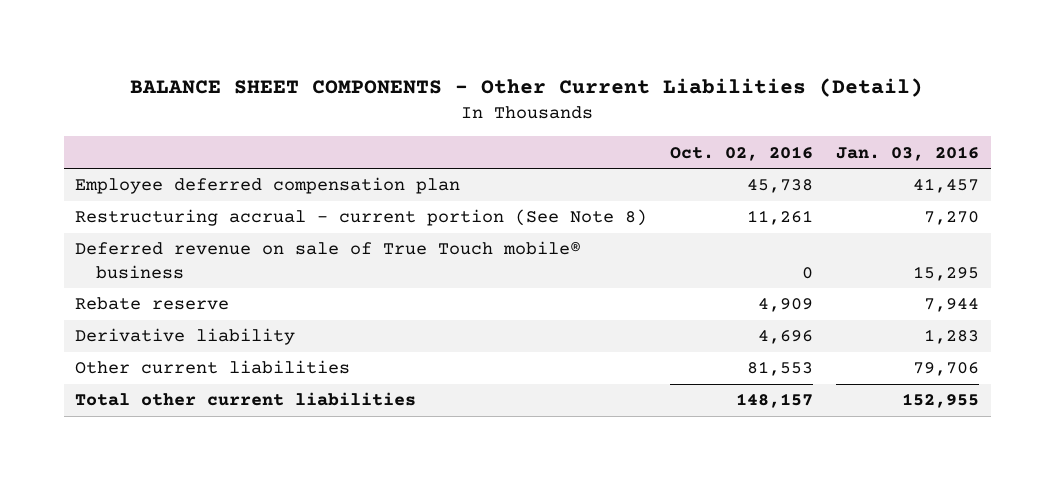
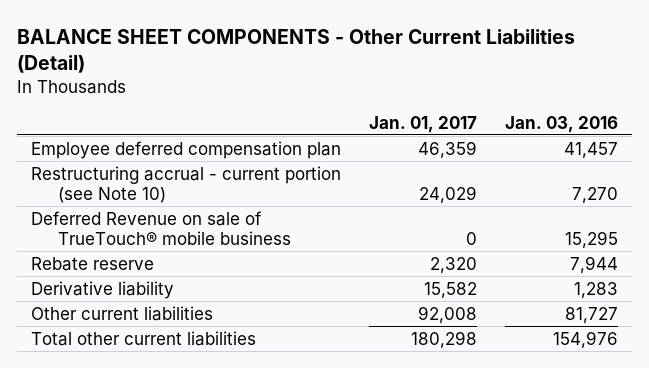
- | Oct. 02, 2016 | Jan. 03, 2016
+ | Jan. 01, 2017 | Jan. 03, 2016
- Restructuring accrual - current portion (See Note 8) | 11,261 | 7,270
- Deferred revenue on sale of True Touch mobile® business | 0 | 15,295
+ Restructuring accrual - current portion (see Note 10) | 24,029 | 7,270
+ Deferred Revenue on sale of TrueTouch® mobile business | 0 | 15,295
- Other current liabilities | 81,553 | 79,706
- Total other current liabilities | 148,157 | 152,955
+ Other current liabilities | 92,008 | 81,727
+ Total other current liabilities | 180,298 | 154,976

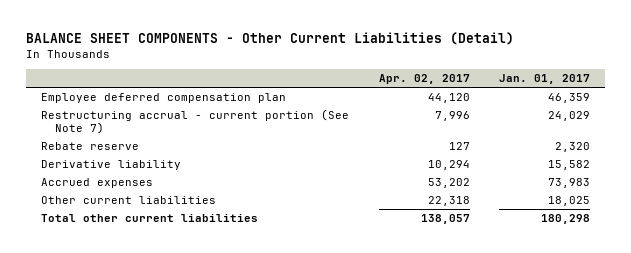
- | Jan. 01, 2017 | Jan. 03, 2016
+ | Apr. 02, 2017 | Jan. 01, 2017
- Restructuring accrual - current portion (see Note 10) | 24,029 | 7,270
- Deferred Revenue on sale of TrueTouch® mobile business | 0 | 15,295
+ Restructuring accrual - current portion (See Note 7) | 7,996 | 24,029
- Other current liabilities | 92,008 | 81,727
+ Accrued expenses | 53,202 | 73,983
+ Other current liabilities | 22,318 | 18,025

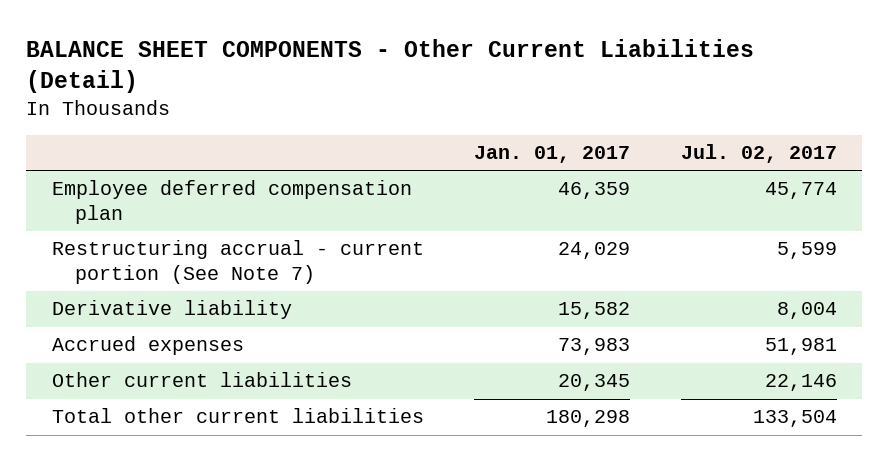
- | Apr. 02, 2017 | Jan. 01, 2017
+ | Jan. 01, 2017 | Jul. 02, 2017
- Rebate reserve | 127 | 2,320
- Other current liabilities | 22,318 | 18,025
+ Other current liabilities | 20,345 | 22,146

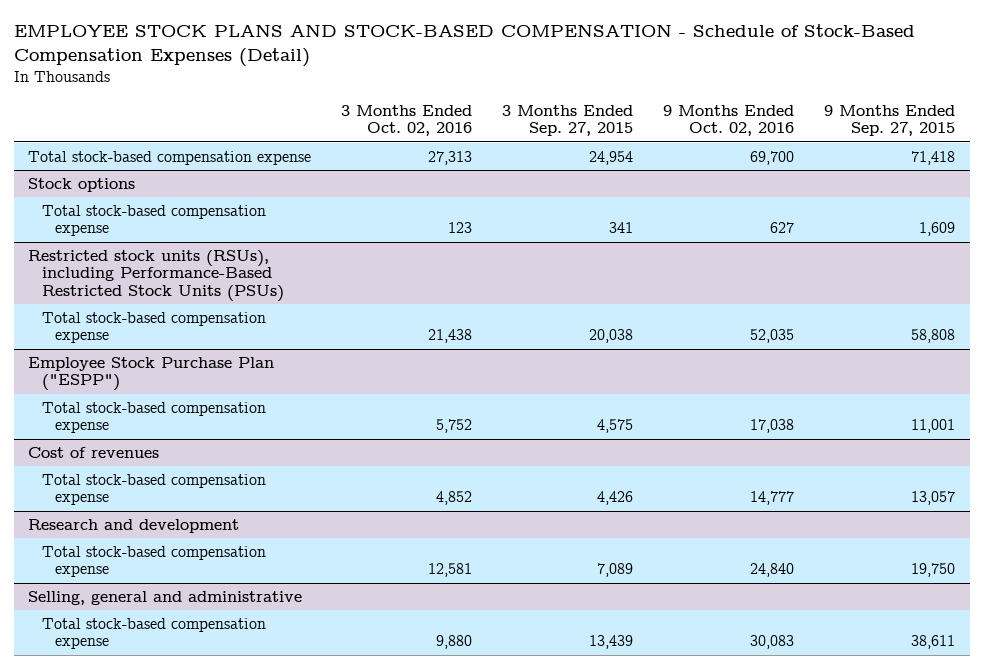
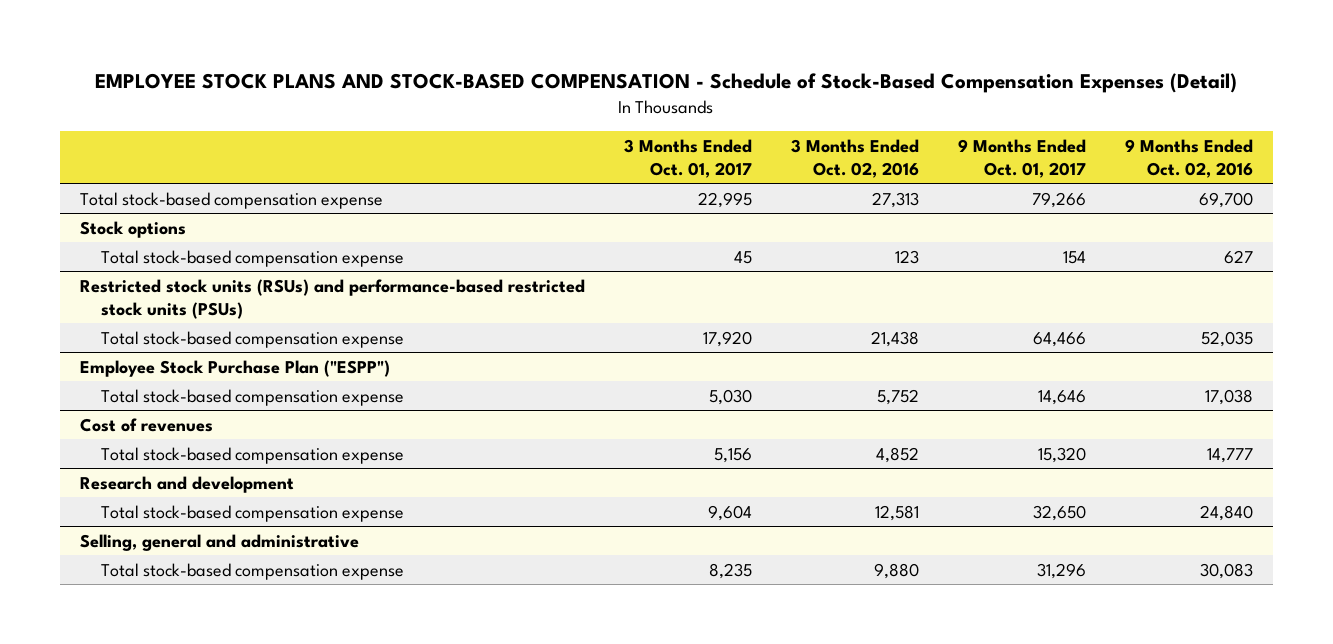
- | 3 Months Ended Oct. 02, 2016 | 3 Months Ended Sep. 27, 2015 | 9 Months Ended Oct. 02, 2016 | 9 Months Ended Sep. 27, 2015
+ | 3 Months Ended Oct. 01, 2017 | 3 Months Ended Oct. 02, 2016 | 9 Months Ended Oct. 01, 2017 | 9 Months Ended Oct. 02, 2016
- Restricted stock units (RSUs), including Performance-Based Restricted Stock Units (PSUs)
+ Restricted stock units (RSUs) and performance-based restricted stock units (PSUs)

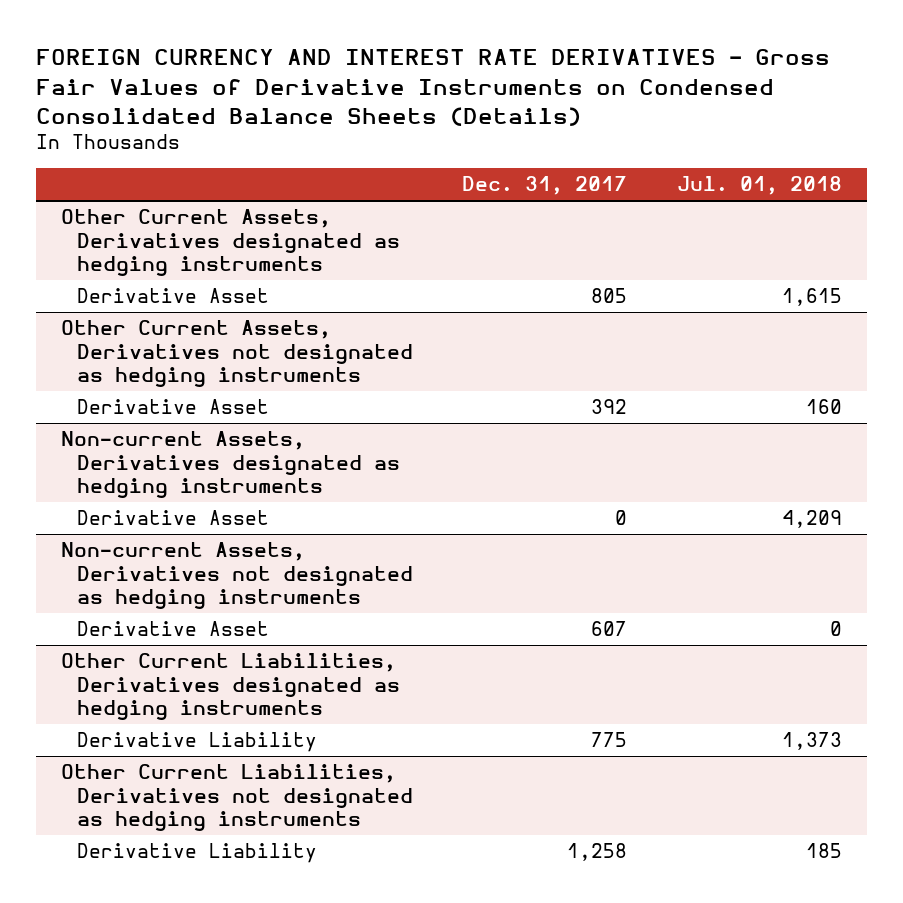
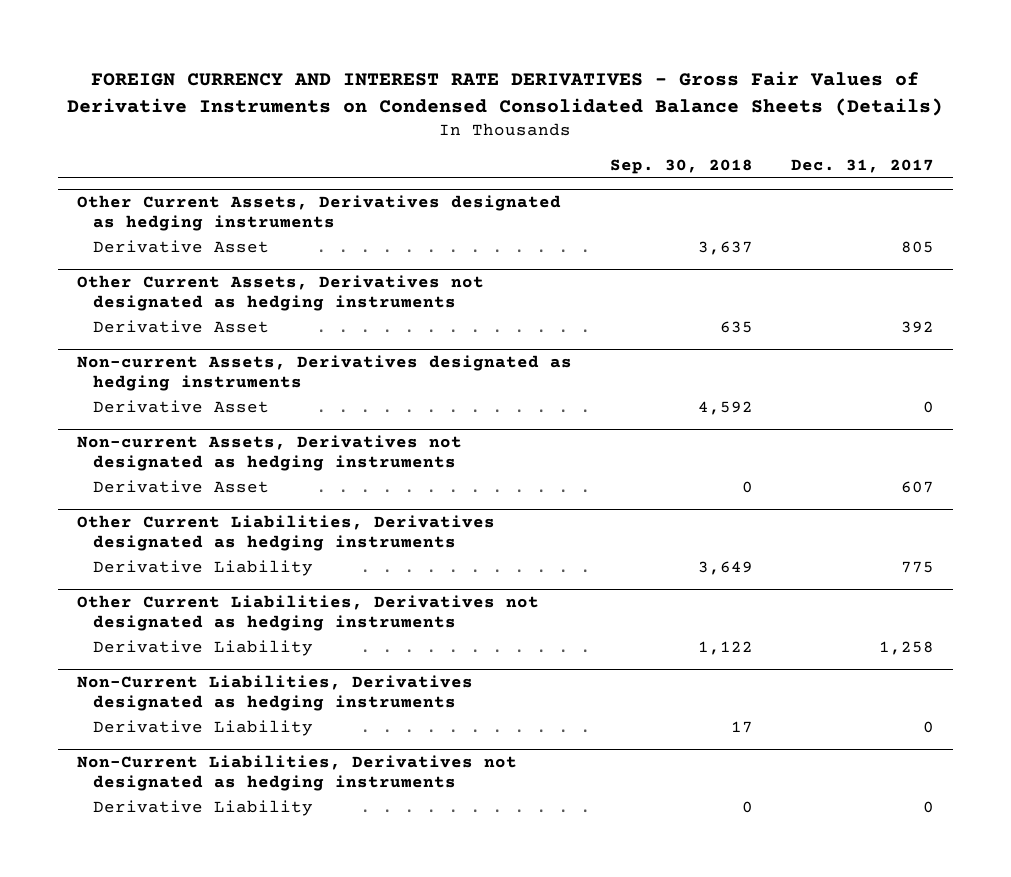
- | Dec. 31, 2017 | Jul. 01, 2018
+ | Sep. 30, 2018 | Dec. 31, 2017
+ Non-Current Liabilities, Derivatives designated as hedging instruments
+ Derivative Liability | 17 | 0
+ Non-Current Liabilities, Derivatives not designated as hedging instruments
+ Derivative Liability | 0 | 0

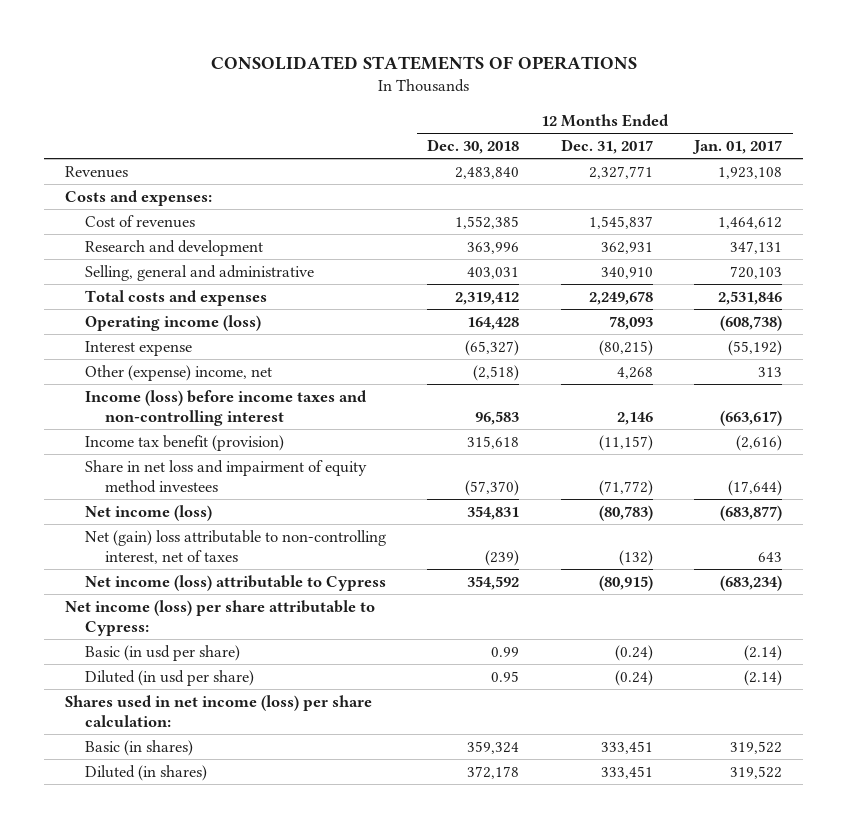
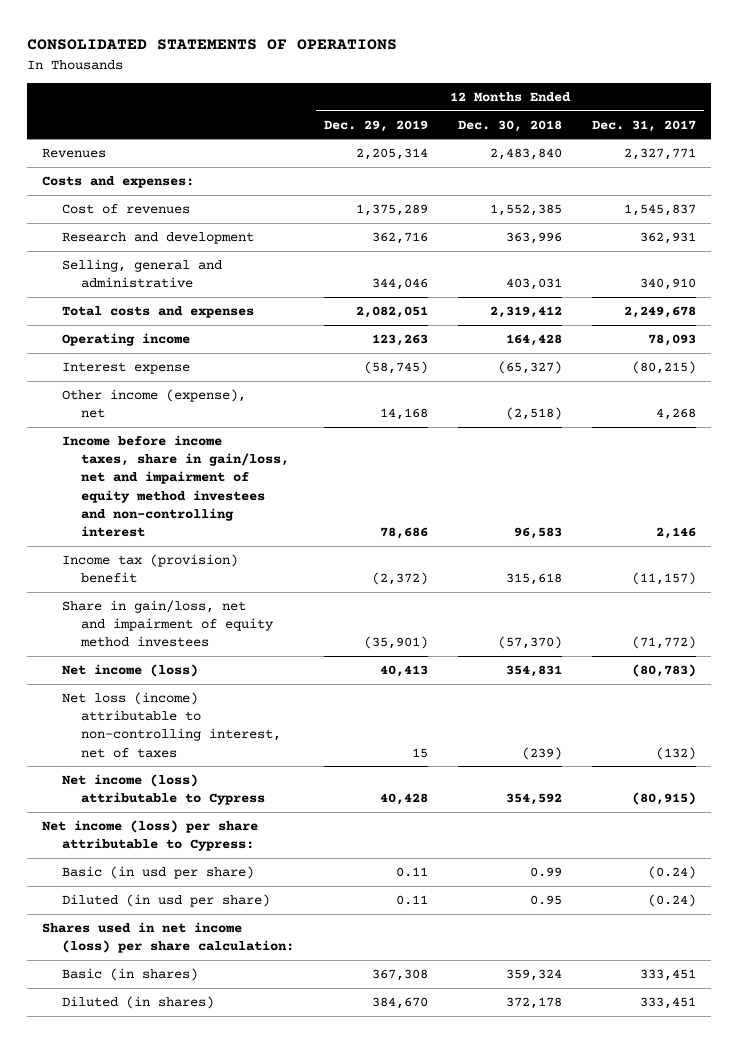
- | 12 Months Ended Dec. 30, 2018 | 12 Months Ended Dec. 31, 2017 | 12 Months Ended Jan. 01, 2017
+ | 12 Months Ended Dec. 29, 2019 | 12 Months Ended Dec. 30, 2018 | 12 Months Ended Dec. 31, 2017
- Operating income (loss) | 164,428 | 78,093 | (608,738)
+ Operating income | 123,263 | 164,428 | 78,093
- Other (expense) income, net | (2,518) | 4,268 | 313
- Income (loss) before income taxes and non-controlling interest | 96,583 | 2,146 | (663,617)
- Income tax benefit (provision) | 315,618 | (11,157) | (2,616)
- Share in net loss and impairment of equity method investees | (57,370) | (71,772) | (17,644)
+ Other income (expense), net | 14,168 | (2,518) | 4,268
+ Income before income taxes, share in gain/loss, net and impairment of equity method investees and non-controlling interest | 78,686 | 96,583 | 2,146
+ Income tax (provision) benefit | (2,372) | 315,618 | (11,157)
+ Share in gain/loss, net and impairment of equity method investees | (35,901) | (57,370) | (71,772)
- Net (gain) loss attributable to non-controlling interest, net of taxes | (239) | (132) | 643
+ Net loss (income) attributable to non-controlling interest, net of taxes | 15 | (239) | (132)

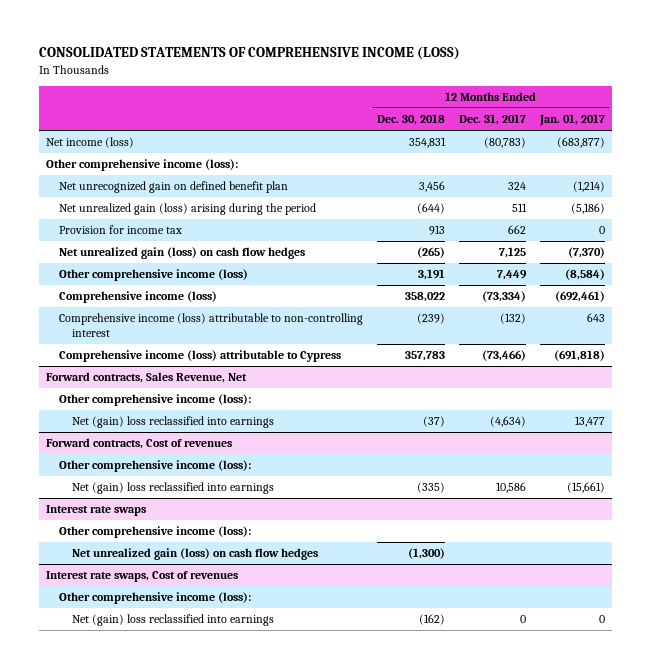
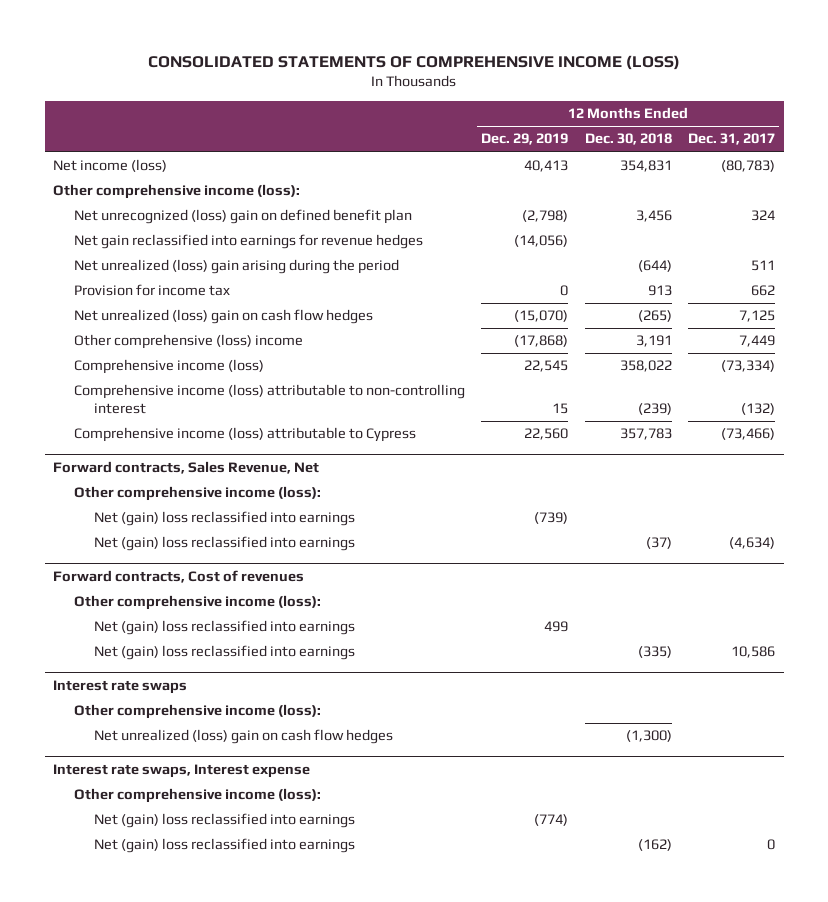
- | 12 Months Ended Dec. 30, 2018 | 12 Months Ended Dec. 31, 2017 | 12 Months Ended Jan. 01, 2017
+ | 12 Months Ended Dec. 29, 2019 | 12 Months Ended Dec. 30, 2018 | 12 Months Ended Dec. 31, 2017
- Net unrecognized gain on defined benefit plan | 3,456 | 324 | (1,214)
- Net unrealized gain (loss) arising during the period | (644) | 511 | (5,186)
+ Net unrecognized (loss) gain on defined benefit plan | (2,798) | 3,456 | 324
+ Net gain reclassified into earnings for revenue hedges | (14,056) | |
+ Net unrealized (loss) gain arising during the period | | (644) | 511
- Net unrealized gain (loss) on cash flow hedges | (265) | 7,125 | (7,370)
- Other comprehensive income (loss) | 3,191 | 7,449 | (8,584)
+ Net unrealized (loss) gain on cash flow hedges | (15,070) | (265) | 7,125
+ Other comprehensive (loss) income | (17,868) | 3,191 | 7,449
@ Forward contracts, Sales Revenue, Net
+ Net (gain) loss reclassified into earnings | (739) | |
@ Forward contracts, Cost of revenues
+ Net (gain) loss reclassified into earnings | 499 | |
@ Interest rate swaps
- Net unrealized gain (loss) on cash flow hedges | (1,300) | |
- Interest rate swaps, Cost of revenues
@ Interest rate swaps
+ Net unrealized (loss) gain on cash flow hedges | | (1,300) |
+ Interest rate swaps, Interest expense
+ Net (gain) loss reclassified into earnings | (774) | |

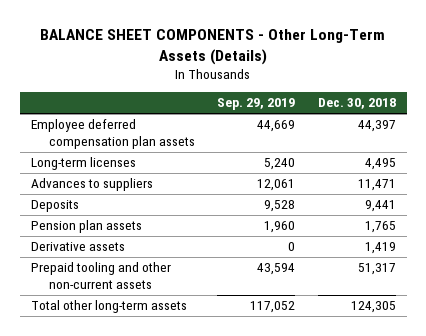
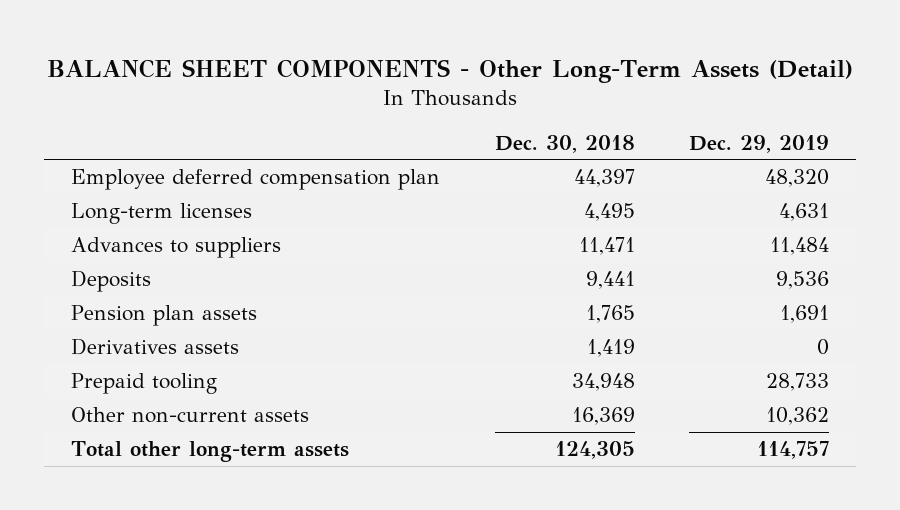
- BALANCE SHEET COMPONENTS - Other Long-Term Assets (Details)
+ BALANCE SHEET COMPONENTS - Other Long-Term Assets (Detail)
- | Sep. 29, 2019 | Dec. 30, 2018
+ | Dec. 30, 2018 | Dec. 29, 2019
- Employee deferred compensation plan assets | 44,669 | 44,397
+ Employee deferred compensation plan | 44,397 | 48,320
- Derivative assets | 0 | 1,419
- Prepaid tooling and other non-current assets | 43,594 | 51,317
+ Derivatives assets | 1,419 | 0
+ Prepaid tooling | 34,948 | 28,733
+ Other non-current assets | 16,369 | 10,362

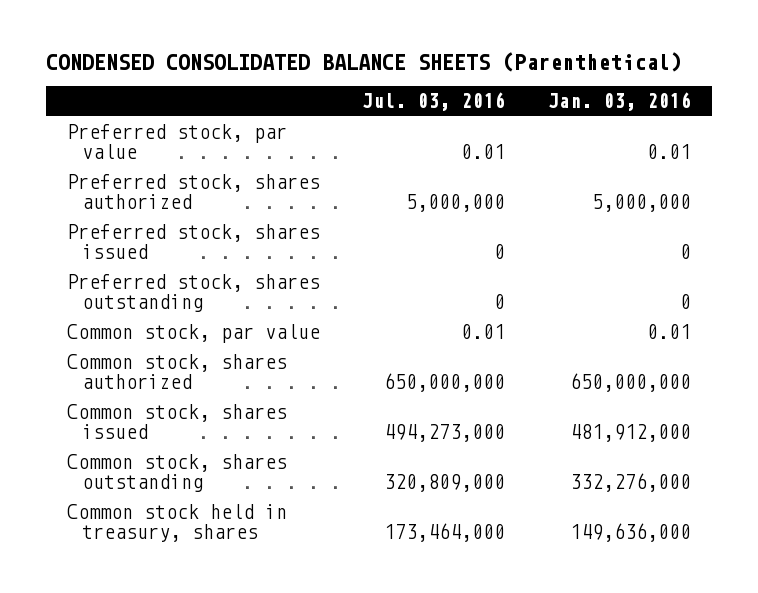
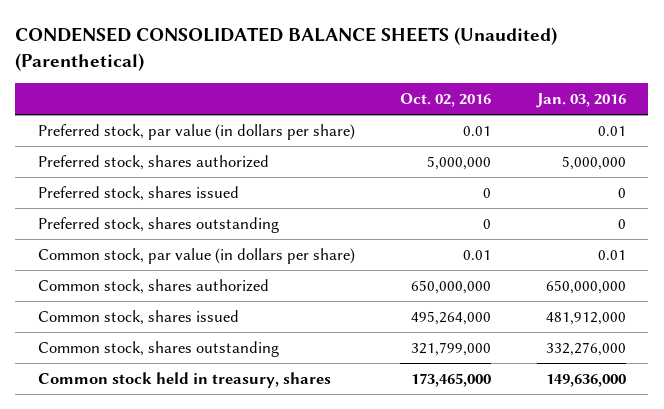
- CONDENSED CONSOLIDATED BALANCE SHEETS (Parenthetical)
+ CONDENSED CONSOLIDATED BALANCE SHEETS (Unaudited) (Parenthetical)
- | Jul. 03, 2016 | Jan. 03, 2016
+ | Oct. 02, 2016 | Jan. 03, 2016
- Preferred stock, par value | 0.01 | 0.01
+ Preferred stock, par value (in dollars per share) | 0.01 | 0.01
- Common stock, par value | 0.01 | 0.01
+ Common stock, par value (in dollars per share) | 0.01 | 0.01

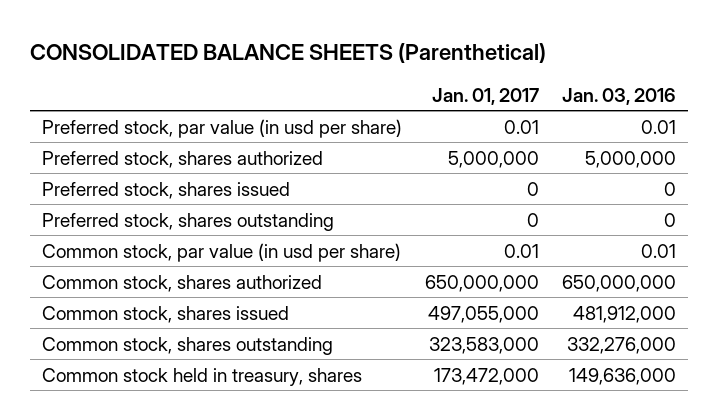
- CONDENSED CONSOLIDATED BALANCE SHEETS (Unaudited) (Parenthetical)
+ CONSOLIDATED BALANCE SHEETS (Parenthetical)
- | Oct. 02, 2016 | Jan. 03, 2016
+ | Jan. 01, 2017 | Jan. 03, 2016
- Preferred stock, par value (in dollars per share) | 0.01 | 0.01
+ Preferred stock, par value (in usd per share) | 0.01 | 0.01
- Common stock, par value (in dollars per share) | 0.01 | 0.01
+ Common stock, par value (in usd per share) | 0.01 | 0.01

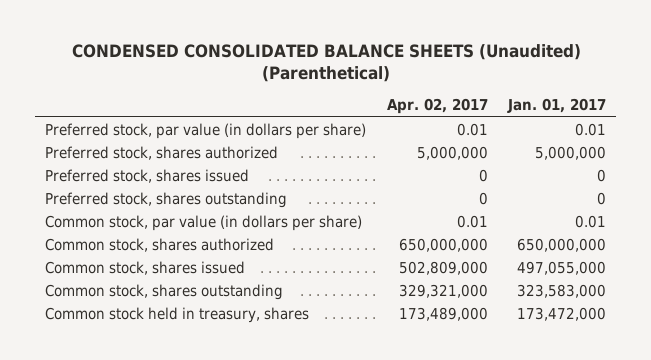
- CONSOLIDATED BALANCE SHEETS (Parenthetical)
+ CONDENSED CONSOLIDATED BALANCE SHEETS (Unaudited) (Parenthetical)
- | Jan. 01, 2017 | Jan. 03, 2016
+ | Apr. 02, 2017 | Jan. 01, 2017
- Preferred stock, par value (in usd per share) | 0.01 | 0.01
+ Preferred stock, par value (in dollars per share) | 0.01 | 0.01
- Common stock, par value (in usd per share) | 0.01 | 0.01
+ Common stock, par value (in dollars per share) | 0.01 | 0.01

